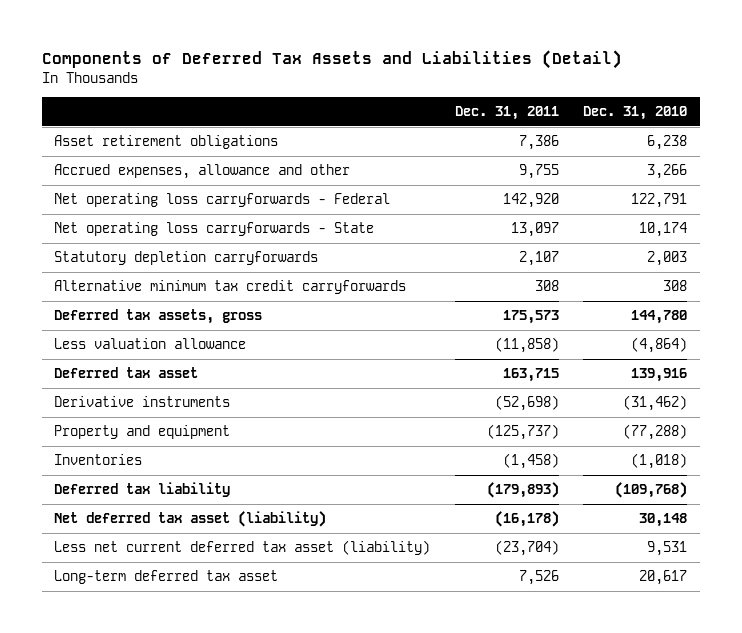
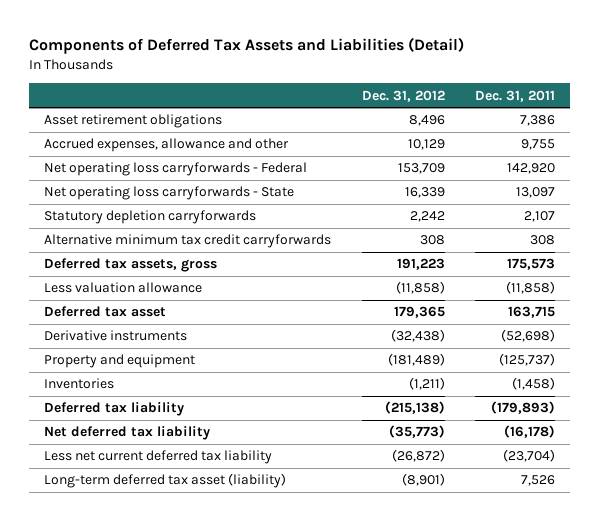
- | Dec. 31, 2011 | Dec. 31, 2010
+ | Dec. 31, 2012 | Dec. 31, 2011
- Net deferred tax asset (liability) | (16,178) | 30,148
- Less net current deferred tax asset (liability) | (23,704) | 9,531
- Long-term deferred tax asset | 7,526 | 20,617
+ Net deferred tax liability | (35,773) | (16,178)
+ Less net current deferred tax liability | (26,872) | (23,704)
+ Long-term deferred tax asset (liability) | (8,901) | 7,526

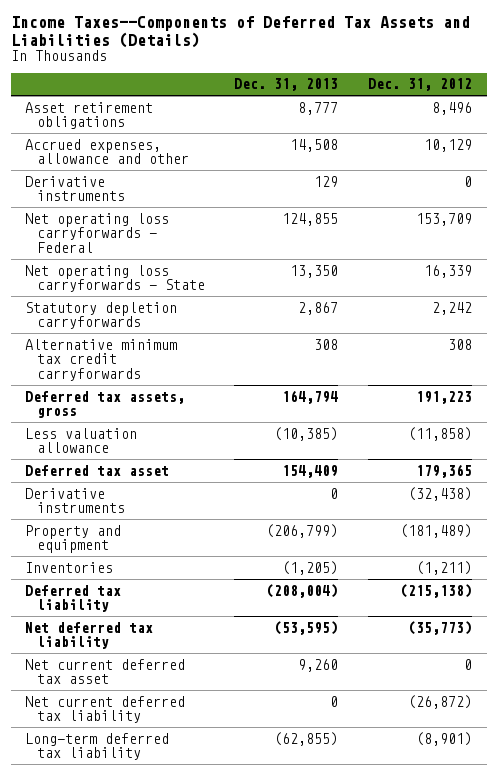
- Components of Deferred Tax Assets and Liabilities (Detail)
+ Income Taxes--Components of Deferred Tax Assets and Liabilities (Details)
- | Dec. 31, 2012 | Dec. 31, 2011
+ | Dec. 31, 2013 | Dec. 31, 2012
+ Derivative instruments | 129 | 0
- Less net current deferred tax liability | (26,872) | (23,704)
- Long-term deferred tax asset (liability) | (8,901) | 7,526
+ Net current deferred tax asset | 9,260 | 0
+ Net current deferred tax liability | 0 | (26,872)
+ Long-term deferred tax liability | (62,855) | (8,901)

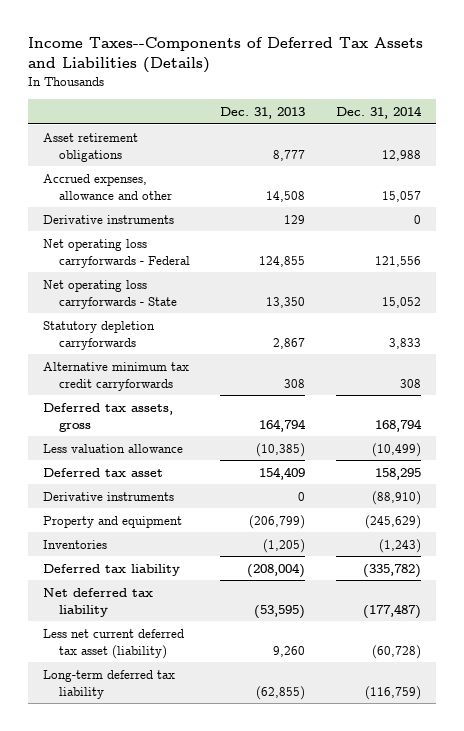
- | Dec. 31, 2013 | Dec. 31, 2012
+ | Dec. 31, 2013 | Dec. 31, 2014
- Net current deferred tax asset | 9,260 | 0
- Net current deferred tax liability | 0 | (26,872)
+ Less net current deferred tax asset (liability) | 9,260 | (60,728)

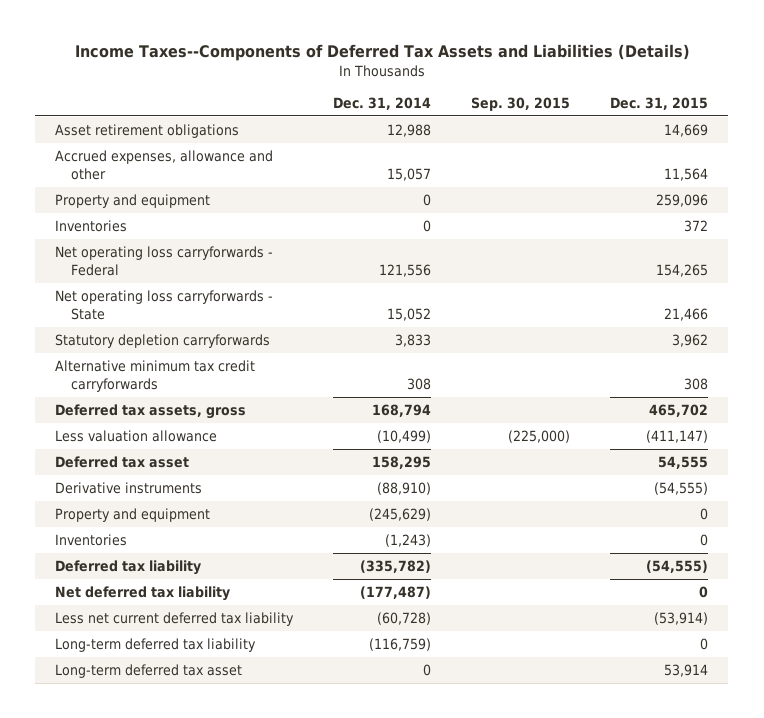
- | Dec. 31, 2013 | Dec. 31, 2014
+ | Dec. 31, 2014 | Sep. 30, 2015 | Dec. 31, 2015
- Derivative instruments | 129 | 0
+ Property and equipment | 0 | | 259,096
+ Inventories | 0 | | 372
- Less net current deferred tax asset (liability) | 9,260 | (60,728)
+ Less net current deferred tax liability | (60,728) | | (53,914)
+ Long-term deferred tax asset | 0 | | 53,914

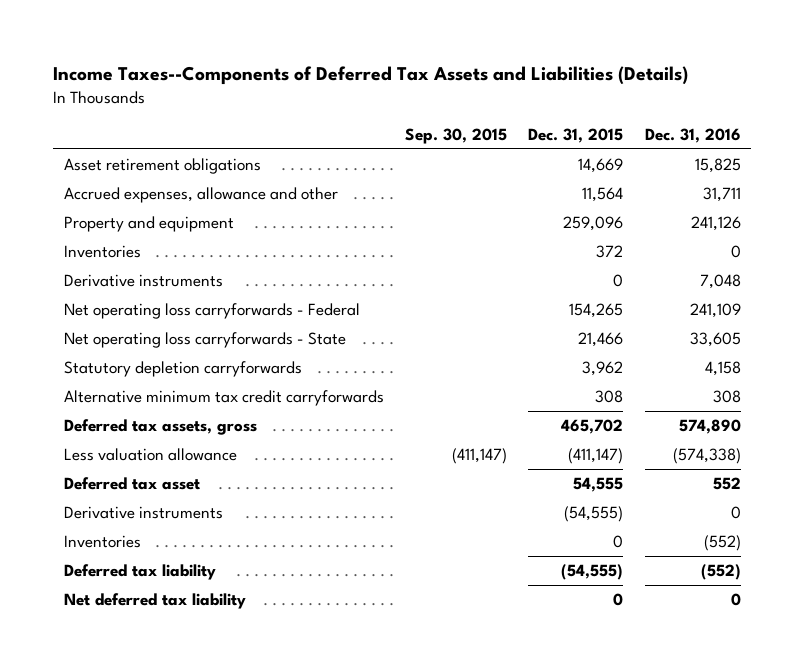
- | Dec. 31, 2014 | Sep. 30, 2015 | Dec. 31, 2015
+ | Sep. 30, 2015 | Dec. 31, 2015 | Dec. 31, 2016
+ Derivative instruments | | 0 | 7,048
- Less valuation allowance | (10,499) | (225,000) | (411,147)
+ Less valuation allowance | (411,147) | (411,147) | (574,338)
- Property and equipment | (245,629) | | 0
- Less net current deferred tax liability | (60,728) | | (53,914)
- Long-term deferred tax liability | (116,759) | | 0
- Long-term deferred tax asset | 0 | | 53,914

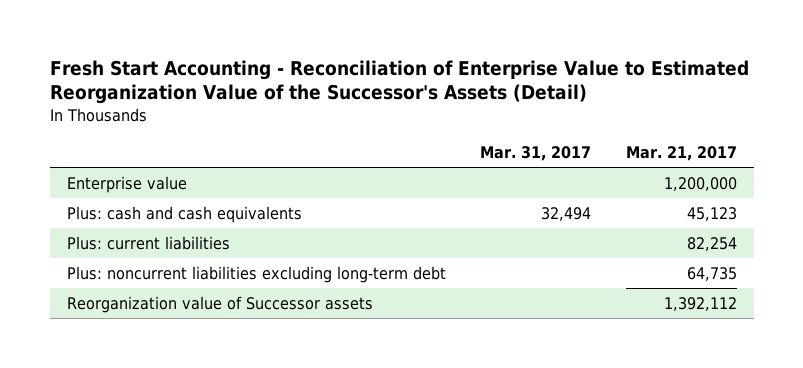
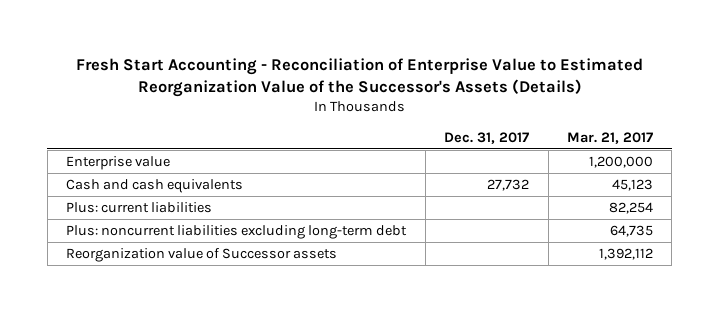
- Fresh Start Accounting - Reconciliation of Enterprise Value to Estimated Reorganization Value of the Successor's Assets (Detail)
+ Fresh Start Accounting - Reconciliation of Enterprise Value to Estimated Reorganization Value of the Successor's Assets (Details)
- | Mar. 31, 2017 | Mar. 21, 2017
+ | Dec. 31, 2017 | Mar. 21, 2017
- Plus: cash and cash equivalents | 32,494 | 45,123
+ Cash and cash equivalents | 27,732 | 45,123

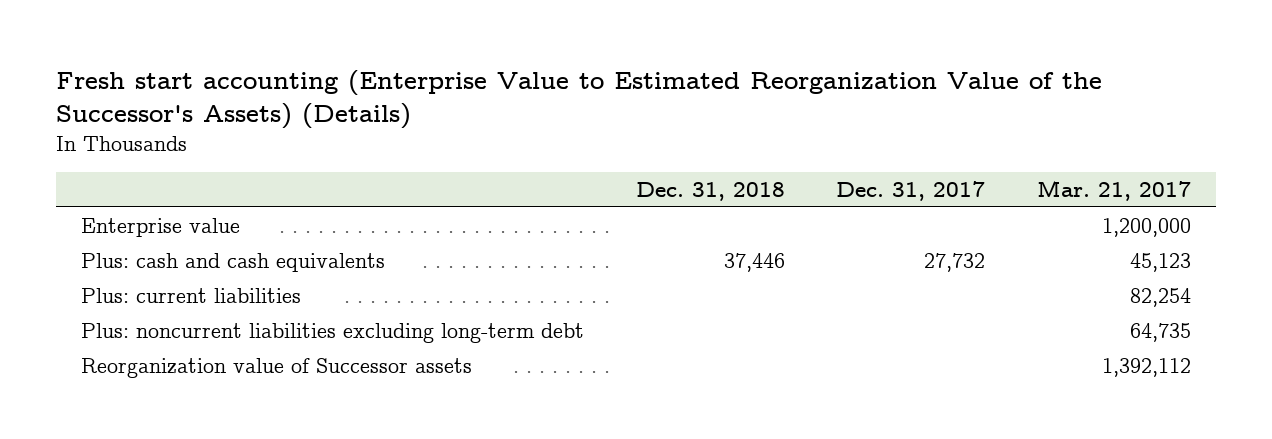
- Fresh Start Accounting - Reconciliation of Enterprise Value to Estimated Reorganization Value of the Successor's Assets (Details)
+ Fresh start accounting (Enterprise Value to Estimated Reorganization Value of the Successor's Assets) (Details)
- | Dec. 31, 2017 | Mar. 21, 2017
+ | Dec. 31, 2018 | Dec. 31, 2017 | Mar. 21, 2017
- Cash and cash equivalents | 27,732 | 45,123
+ Plus: cash and cash equivalents | 37,446 | 27,732 | 45,123

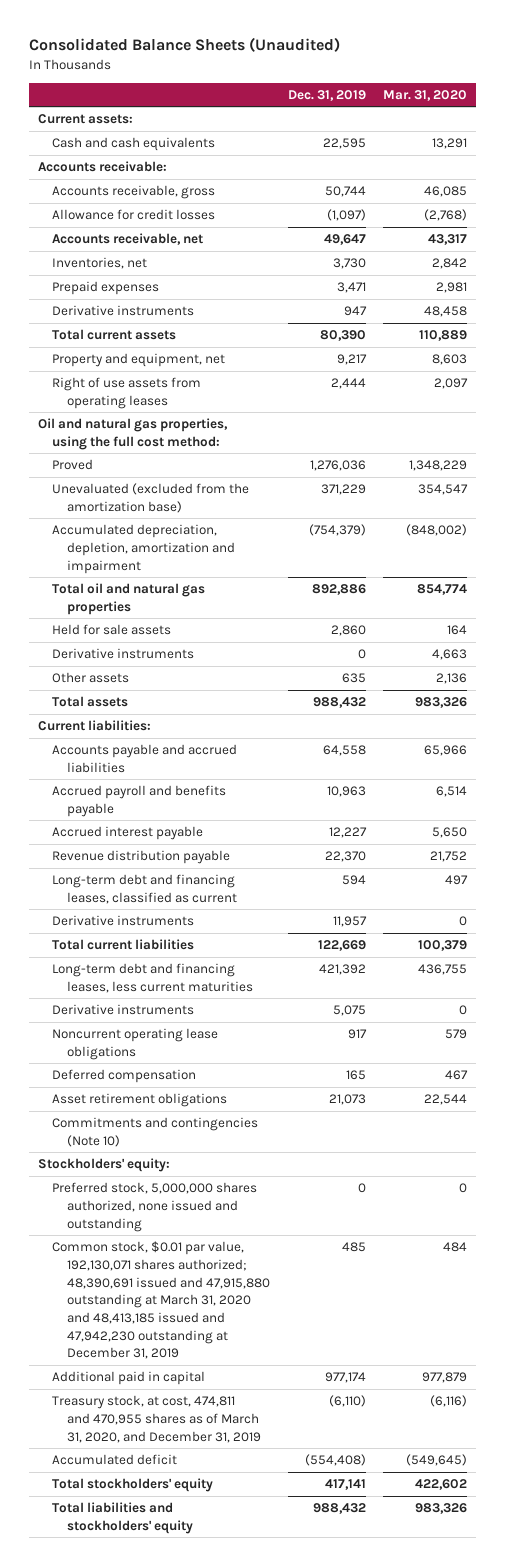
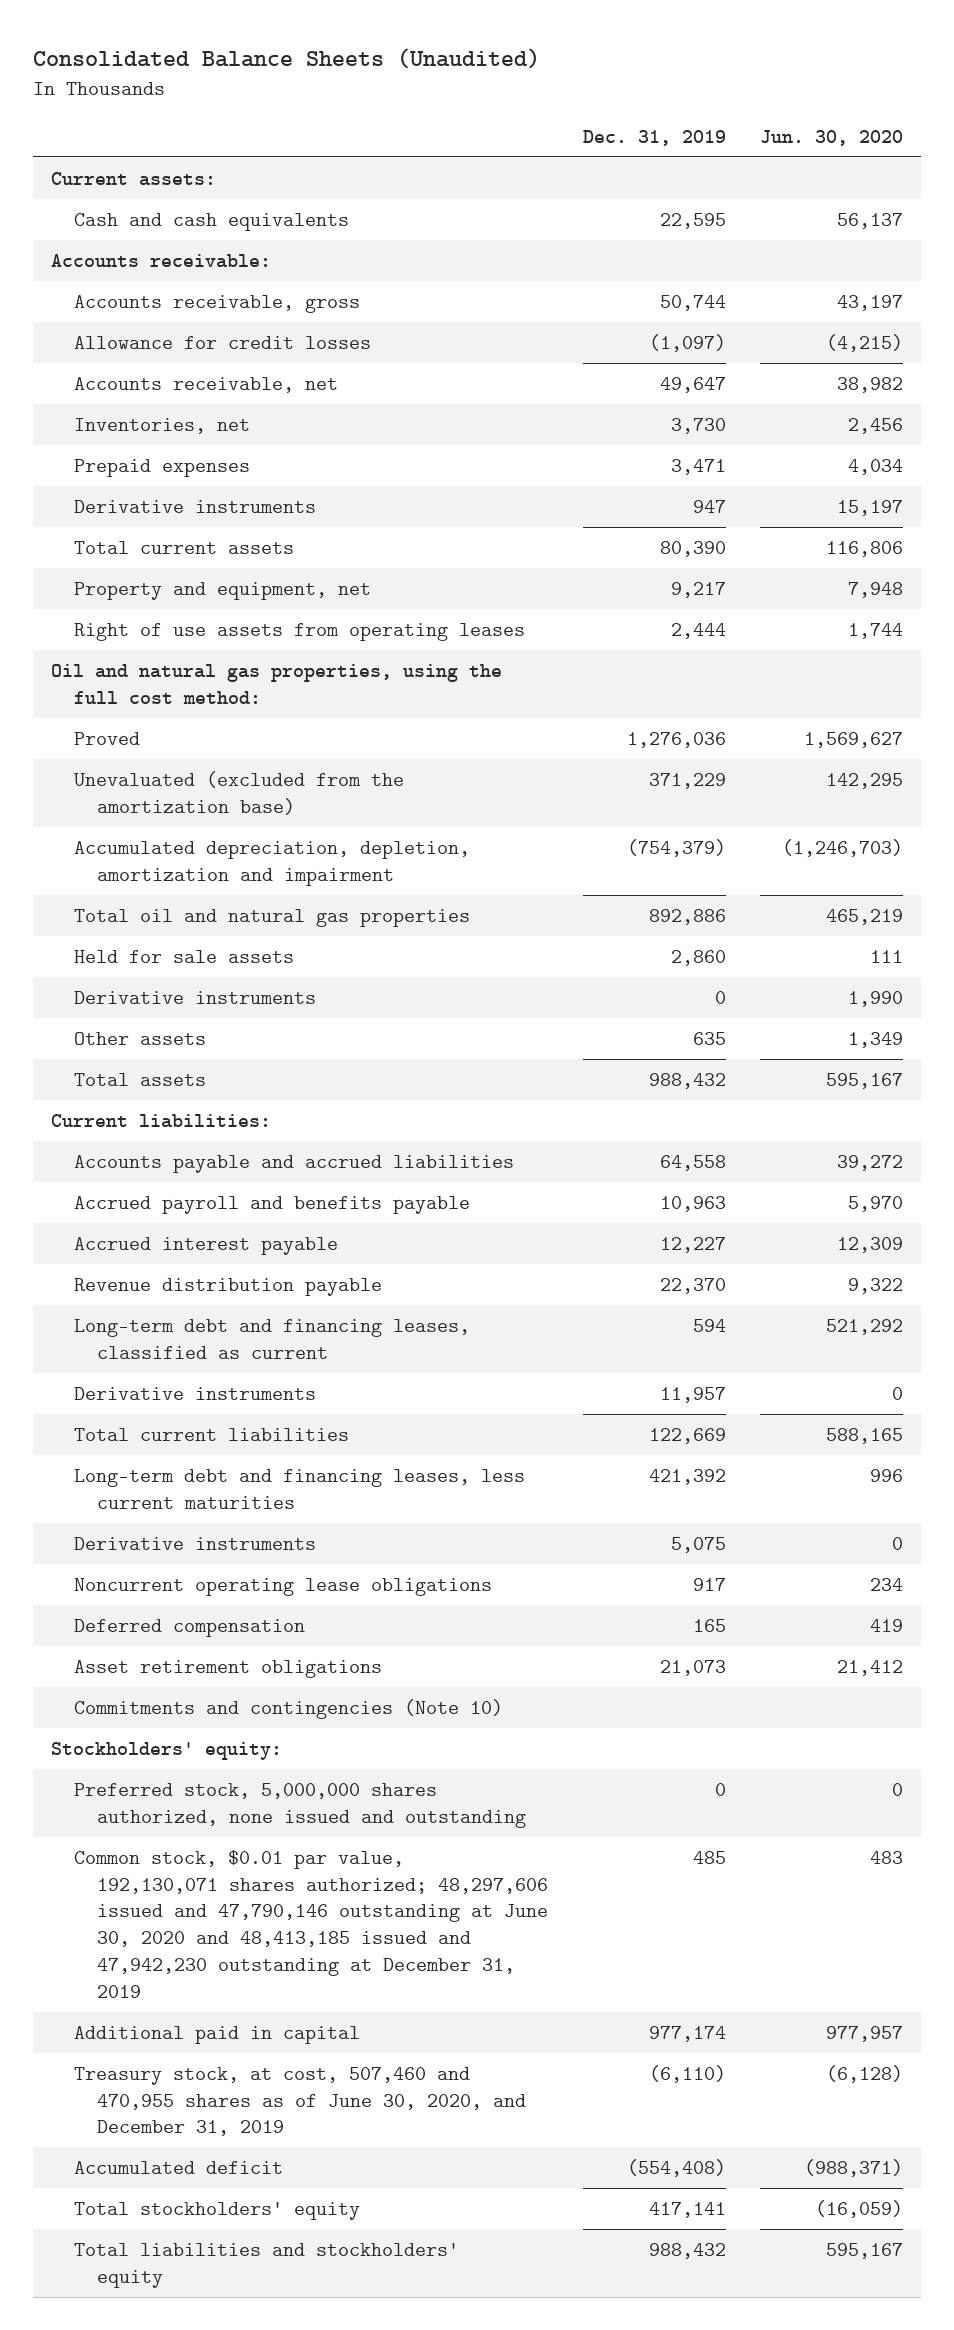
- | Dec. 31, 2019 | Mar. 31, 2020
+ | Dec. 31, 2019 | Jun. 30, 2020
- Common stock, $0.01 par value, 192,130,071 shares authorized; 48,390,691 issued and 47,915,880 outstanding at March 31, 2020 and 48,413,185 issued and 47,942,230 outstanding at December 31, 2019 | 485 | 484
+ Common stock, $0.01 par value, 192,130,071 shares authorized; 48,297,606 issued and 47,790,146 outstanding at June 30, 2020 and 48,413,185 issued and 47,942,230 outstanding at December 31, 2019 | 485 | 483
- Treasury stock, at cost, 474,811 and 470,955 shares as of March 31, 2020, and December 31, 2019 | (6,110) | (6,116)
+ Treasury stock, at cost, 507,460 and 470,955 shares as of June 30, 2020, and December 31, 2019 | (6,110) | (6,128)

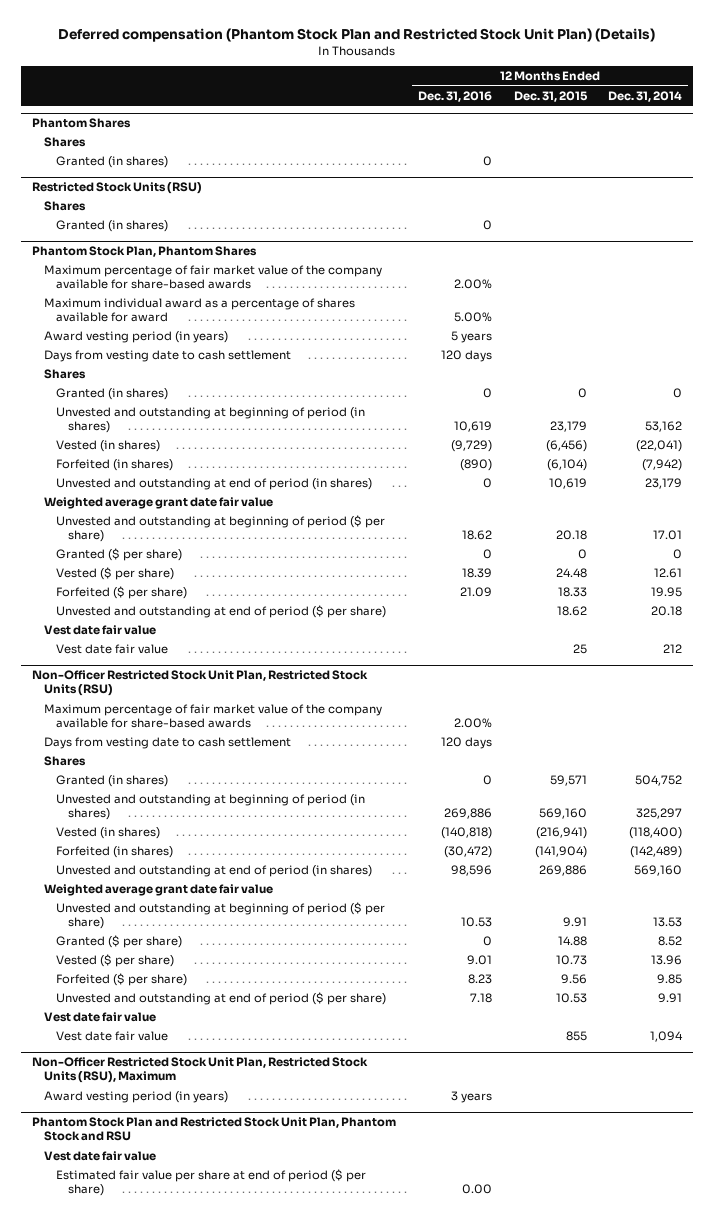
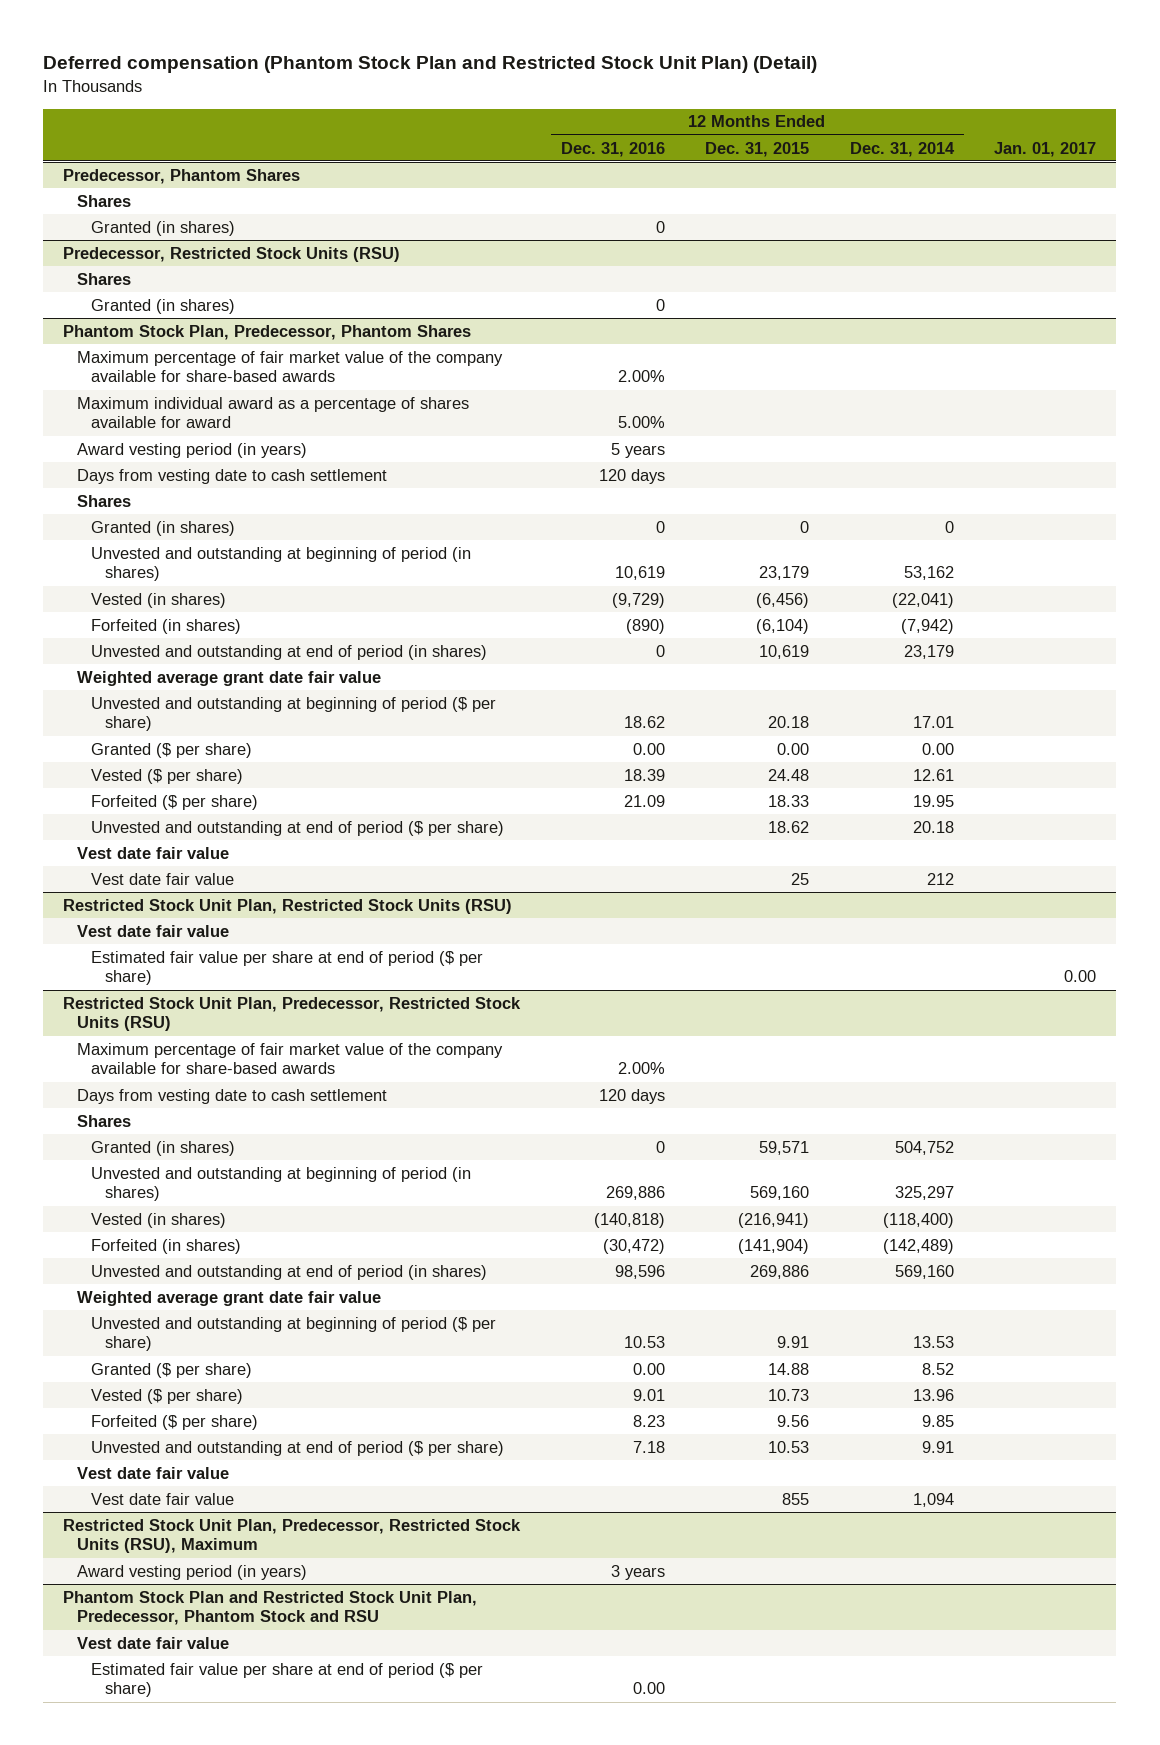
- Deferred compensation (Phantom Stock Plan and Restricted Stock Unit Plan) (Details)
+ Deferred compensation (Phantom Stock Plan and Restricted Stock Unit Plan) (Detail)
- | 12 Months Ended Dec. 31, 2016 | 12 Months Ended Dec. 31, 2015 | 12 Months Ended Dec. 31, 2014
+ | 12 Months Ended Dec. 31, 2016 | 12 Months Ended Dec. 31, 2015 | 12 Months Ended Dec. 31, 2014 | Jan. 01, 2017
- Phantom Shares
+ Predecessor, Phantom Shares
- Restricted Stock Units (RSU)
+ Predecessor, Restricted Stock Units (RSU)
- Phantom Stock Plan, Phantom Shares
+ Phantom Stock Plan, Predecessor, Phantom Shares
- Granted ($ per share) | 0 | 0 | 0
+ Granted ($ per share) | 0.00 | 0.00 | 0.00 |
- Non-Officer Restricted Stock Unit Plan, Restricted Stock Units (RSU)
+ Restricted Stock Unit Plan, Restricted Stock Units (RSU)
+ Vest date fair value
+ Estimated fair value per share at end of period ($ per share) | | | | 0.00
+ Restricted Stock Unit Plan, Predecessor, Restricted Stock Units (RSU)
- Granted ($ per share) | 0 | 14.88 | 8.52
+ Granted ($ per share) | 0.00 | 14.88 | 8.52 |
- Non-Officer Restricted Stock Unit Plan, Restricted Stock Units (RSU), Maximum
+ Restricted Stock Unit Plan, Predecessor, Restricted Stock Units (RSU), Maximum
- Phantom Stock Plan and Restricted Stock Unit Plan, Phantom Stock and RSU
+ Phantom Stock Plan and Restricted Stock Unit Plan, Predecessor, Phantom Stock and RSU

